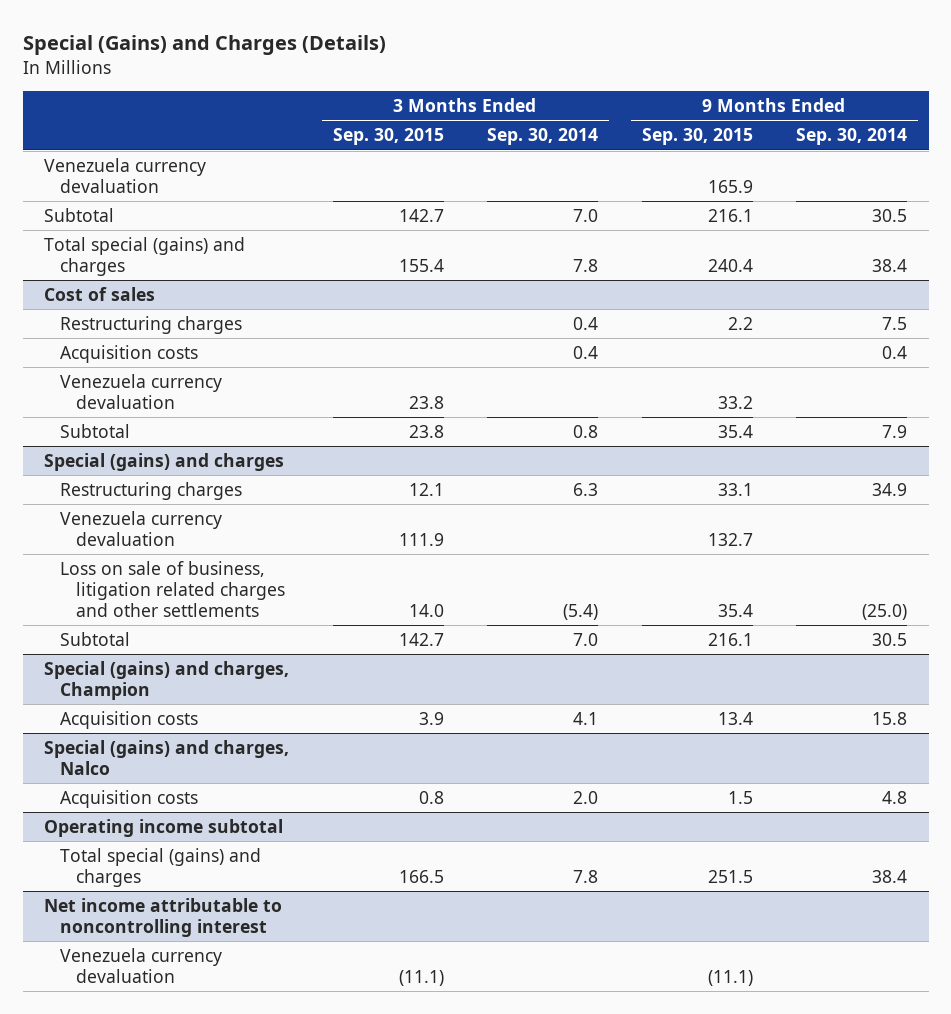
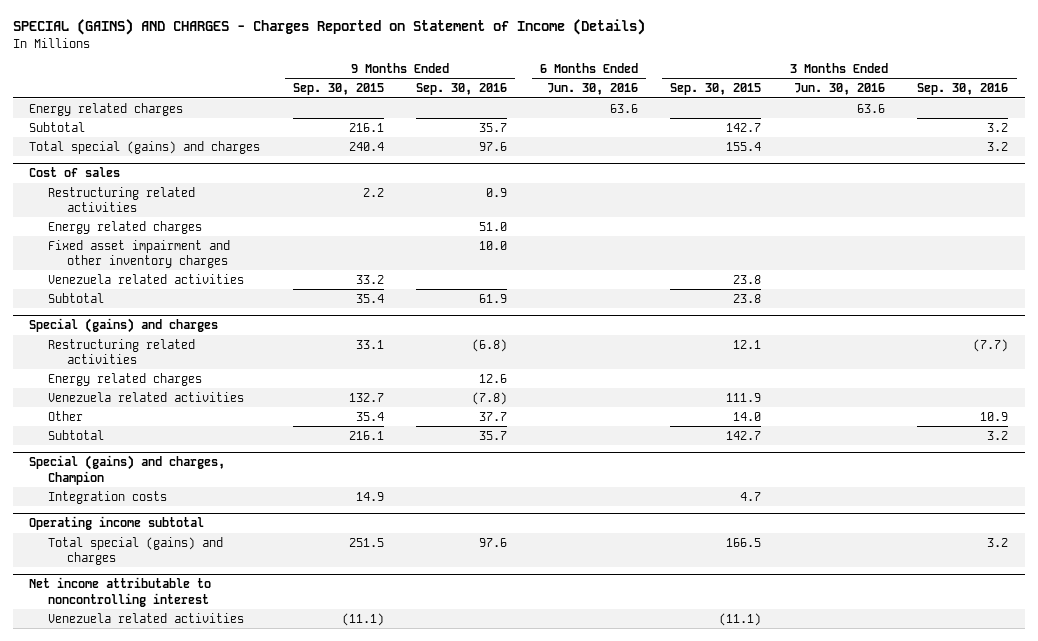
- Special (Gains) and Charges (Details)
+ SPECIAL (GAINS) AND CHARGES - Charges Reported on Statement of Income (Details)
- | 3 Months Ended Sep. 30, 2015 | 3 Months Ended Sep. 30, 2014 | 9 Months Ended Sep. 30, 2015 | 9 Months Ended Sep. 30, 2014
+ | 9 Months Ended Sep. 30, 2015 | 9 Months Ended Sep. 30, 2016 | 6 Months Ended Jun. 30, 2016 | 3 Months Ended Sep. 30, 2015 | 3 Months Ended Jun. 30, 2016 | 3 Months Ended Sep. 30, 2016
- Venezuela currency devaluation | | | 165.9 |
+ Energy related charges | | | 63.6 | | 63.6 |
@ Cost of sales
- Restructuring charges | | 0.4 | 2.2 | 7.5
- Acquisition costs | | 0.4 | | 0.4
- Venezuela currency devaluation | 23.8 | | 33.2 |
+ Restructuring related activities | 2.2 | 0.9 | | | |
+ Energy related charges | | 51.0 | | | |
+ Fixed asset impairment and other inventory charges | | 10.0 | | | |
+ Venezuela related activities | 33.2 | | | 23.8 | |
@ Special (gains) and charges
- Restructuring charges | 12.1 | 6.3 | 33.1 | 34.9
- Venezuela currency devaluation | 111.9 | | 132.7 |
- Loss on sale of business, litigation related charges and other settlements | 14.0 | (5.4) | 35.4 | (25.0)
+ Restructuring related activities | 33.1 | (6.8) | | 12.1 | | (7.7)
+ Energy related charges | | 12.6 | | | |
+ Venezuela related activities | 132.7 | (7.8) | | 111.9 | |
+ Other | 35.4 | 37.7 | | 14.0 | | 10.9
@ Special (gains) and charges, Champion
- Acquisition costs | 3.9 | 4.1 | 13.4 | 15.8
- Special (gains) and charges, Nalco
- Acquisition costs | 0.8 | 2.0 | 1.5 | 4.8
@ Special (gains) and charges, Champion
+ Integration costs | 14.9 | | | 4.7 | |
@ Net income attributable to noncontrolling interest
- Venezuela currency devaluation | (11.1) | | (11.1) |
+ Venezuela related activities | (11.1) | | | (11.1) | |

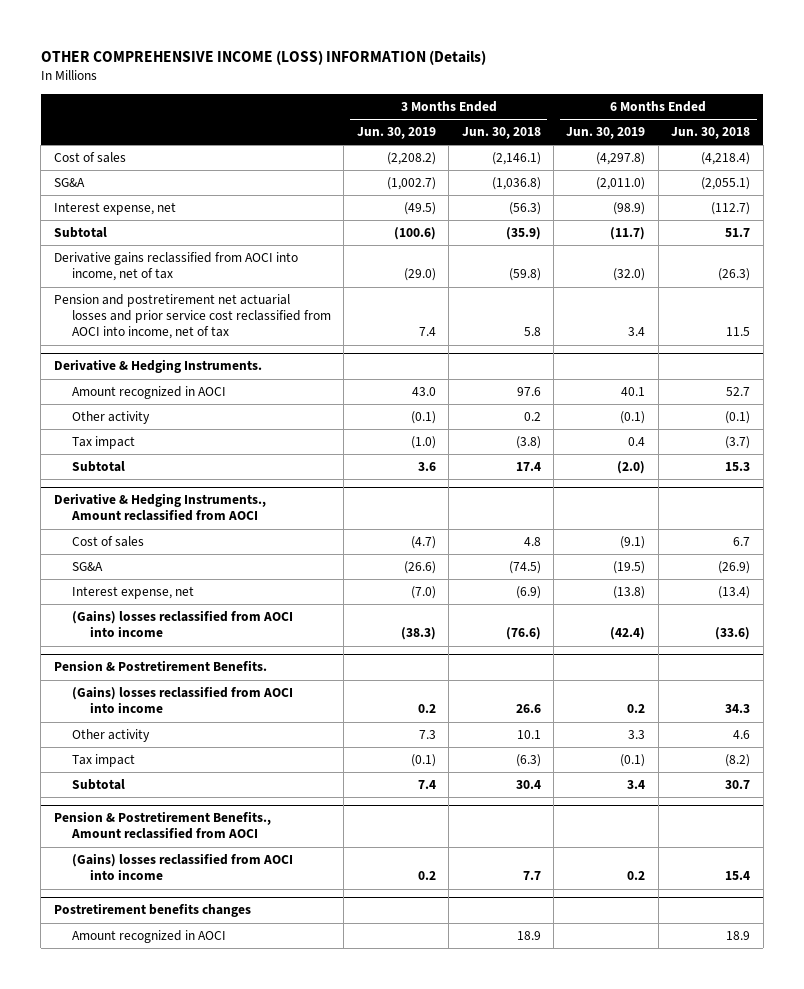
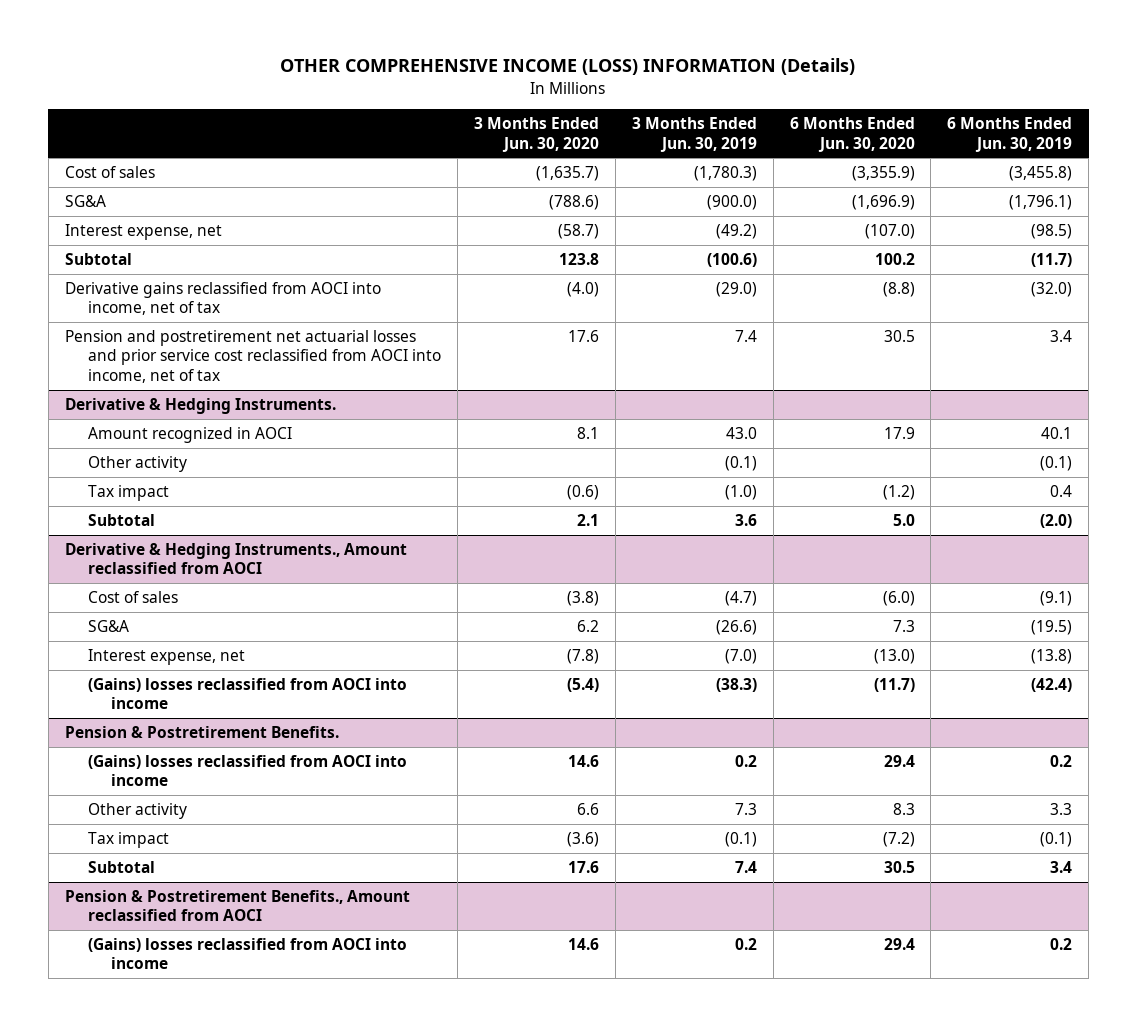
- | 3 Months Ended Jun. 30, 2019 | 3 Months Ended Jun. 30, 2018 | 6 Months Ended Jun. 30, 2019 | 6 Months Ended Jun. 30, 2018
+ | 3 Months Ended Jun. 30, 2020 | 3 Months Ended Jun. 30, 2019 | 6 Months Ended Jun. 30, 2020 | 6 Months Ended Jun. 30, 2019
- Cost of sales | (2,208.2) | (2,146.1) | (4,297.8) | (4,218.4)
- SG&A | (1,002.7) | (1,036.8) | (2,011.0) | (2,055.1)
- Interest expense, net | (49.5) | (56.3) | (98.9) | (112.7)
+ Cost of sales | (1,635.7) | (1,780.3) | (3,355.9) | (3,455.8)
+ SG&A | (788.6) | (900.0) | (1,696.9) | (1,796.1)
+ Interest expense, net | (58.7) | (49.2) | (107.0) | (98.5)
- Postretirement benefits changes
- Amount recognized in AOCI | | 18.9 | | 18.9

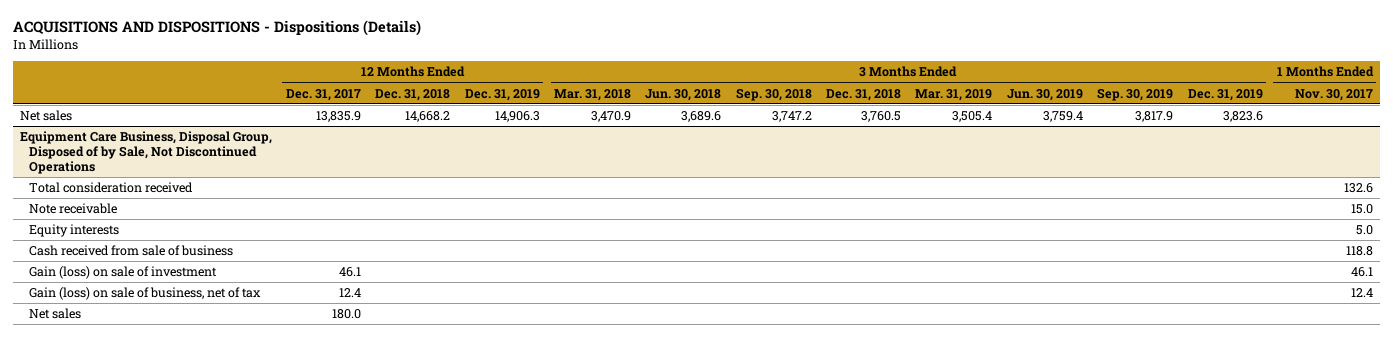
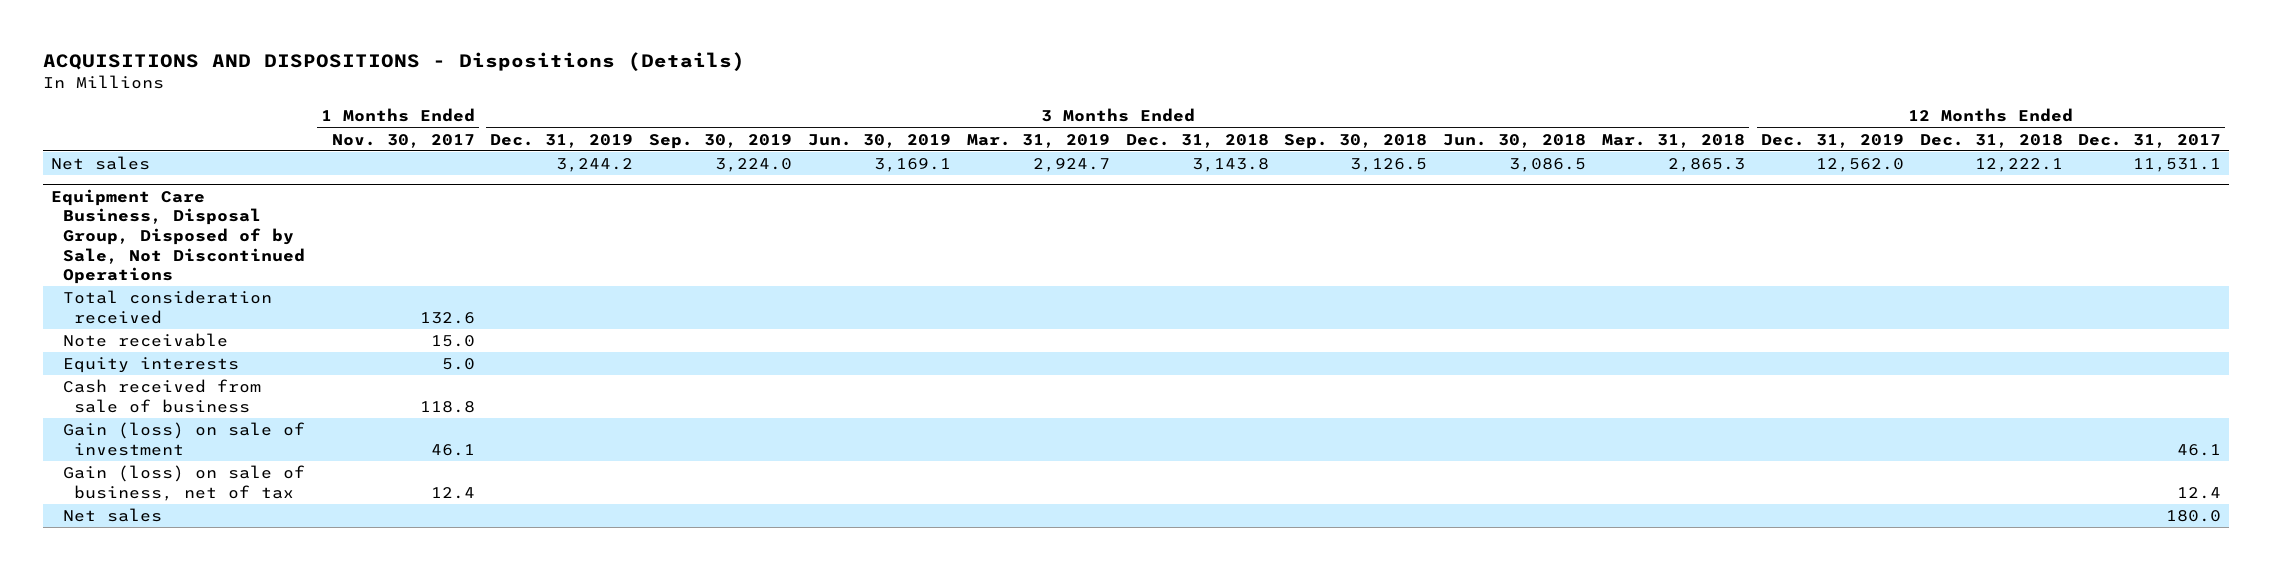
- | 12 Months Ended Dec. 31, 2017 | 12 Months Ended Dec. 31, 2018 | 12 Months Ended Dec. 31, 2019 | 3 Months Ended Mar. 31, 2018 | 3 Months Ended Jun. 30, 2018 | 3 Months Ended Sep. 30, 2018 | 3 Months Ended Dec. 31, 2018 | 3 Months Ended Mar. 31, 2019 | 3 Months Ended Jun. 30, 2019 | 3 Months Ended Sep. 30, 2019 | 3 Months Ended Dec. 31, 2019 | 1 Months Ended Nov. 30, 2017
+ | 1 Months Ended Nov. 30, 2017 | 3 Months Ended Dec. 31, 2019 | 3 Months Ended Sep. 30, 2019 | 3 Months Ended Jun. 30, 2019 | 3 Months Ended Mar. 31, 2019 | 3 Months Ended Dec. 31, 2018 | 3 Months Ended Sep. 30, 2018 | 3 Months Ended Jun. 30, 2018 | 3 Months Ended Mar. 31, 2018 | 12 Months Ended Dec. 31, 2019 | 12 Months Ended Dec. 31, 2018 | 12 Months Ended Dec. 31, 2017
- Net sales | 13,835.9 | 14,668.2 | 14,906.3 | 3,470.9 | 3,689.6 | 3,747.2 | 3,760.5 | 3,505.4 | 3,759.4 | 3,817.9 | 3,823.6 |
+ Net sales | | 3,244.2 | 3,224.0 | 3,169.1 | 2,924.7 | 3,143.8 | 3,126.5 | 3,086.5 | 2,865.3 | 12,562.0 | 12,222.1 | 11,531.1

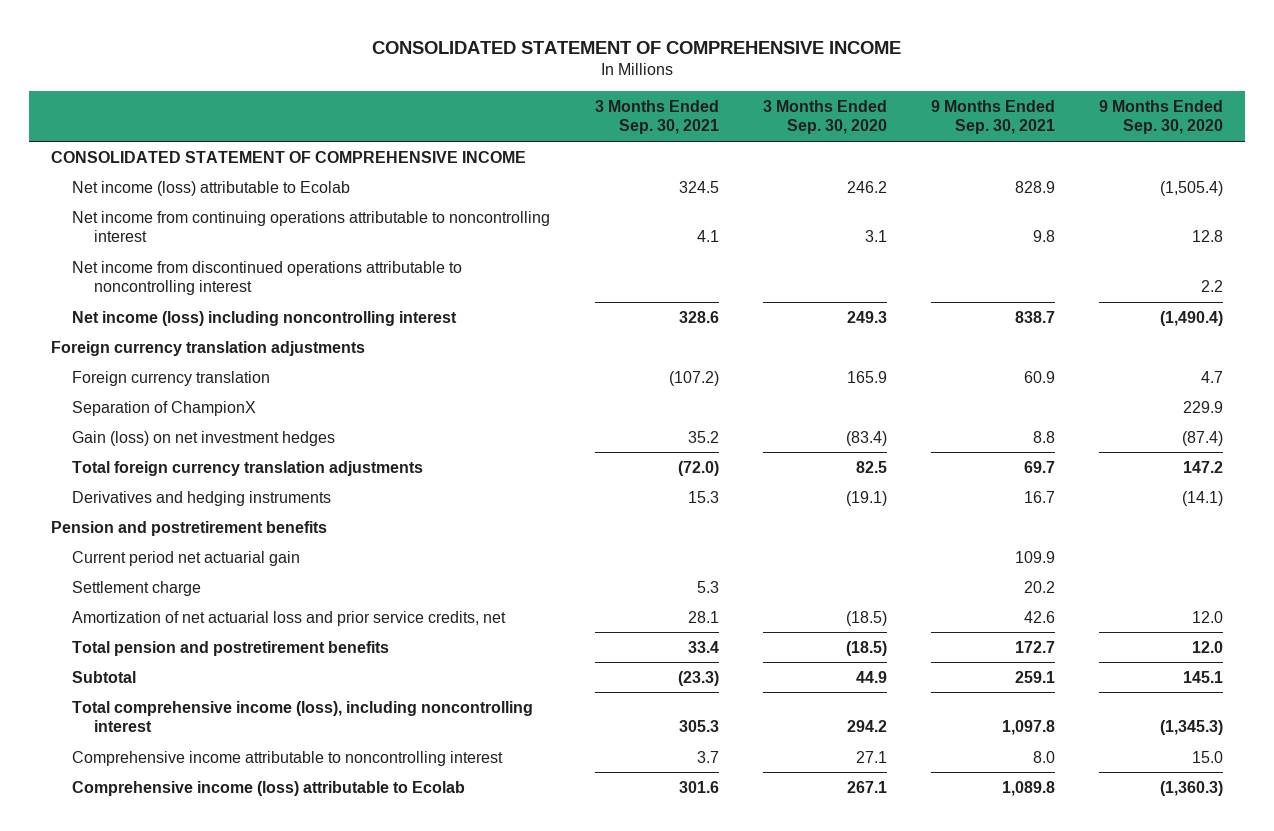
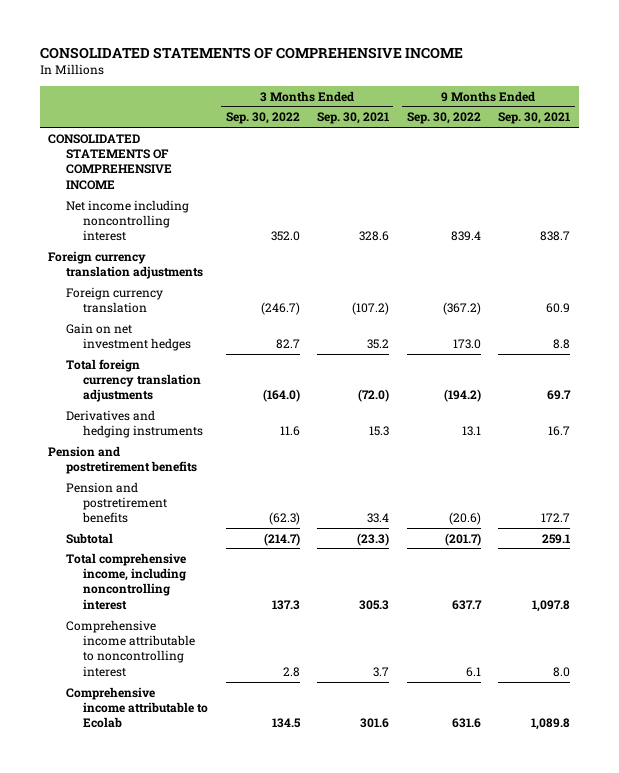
- CONSOLIDATED STATEMENT OF COMPREHENSIVE INCOME
+ CONSOLIDATED STATEMENTS OF COMPREHENSIVE INCOME
- | 3 Months Ended Sep. 30, 2021 | 3 Months Ended Sep. 30, 2020 | 9 Months Ended Sep. 30, 2021 | 9 Months Ended Sep. 30, 2020
+ | 3 Months Ended Sep. 30, 2022 | 3 Months Ended Sep. 30, 2021 | 9 Months Ended Sep. 30, 2022 | 9 Months Ended Sep. 30, 2021
- CONSOLIDATED STATEMENT OF COMPREHENSIVE INCOME
- Net income (loss) attributable to Ecolab | 324.5 | 246.2 | 828.9 | (1,505.4)
- Net income from continuing operations attributable to noncontrolling interest | 4.1 | 3.1 | 9.8 | 12.8
- Net income from discontinued operations attributable to noncontrolling interest | | | | 2.2
- Net income (loss) including noncontrolling interest | 328.6 | 249.3 | 838.7 | (1,490.4)
+ CONSOLIDATED STATEMENTS OF COMPREHENSIVE INCOME
+ Net income including noncontrolling interest | 352.0 | 328.6 | 839.4 | 838.7
- Separation of ChampionX | | | | 229.9
- Gain (loss) on net investment hedges | 35.2 | (83.4) | 8.8 | (87.4)
+ Gain on net investment hedges | 82.7 | 35.2 | 173.0 | 8.8
- Current period net actuarial gain | | | 109.9 |
- Settlement charge | 5.3 | | 20.2 |
- Amortization of net actuarial loss and prior service credits, net | 28.1 | (18.5) | 42.6 | 12.0
- Total pension and postretirement benefits | 33.4 | (18.5) | 172.7 | 12.0
+ Pension and postretirement benefits | (62.3) | 33.4 | (20.6) | 172.7
- Total comprehensive income (loss), including noncontrolling interest | 305.3 | 294.2 | 1,097.8 | (1,345.3)
+ Total comprehensive income, including noncontrolling interest | 137.3 | 305.3 | 637.7 | 1,097.8
- Comprehensive income (loss) attributable to Ecolab | 301.6 | 267.1 | 1,089.8 | (1,360.3)
+ Comprehensive income attributable to Ecolab | 134.5 | 301.6 | 631.6 | 1,089.8

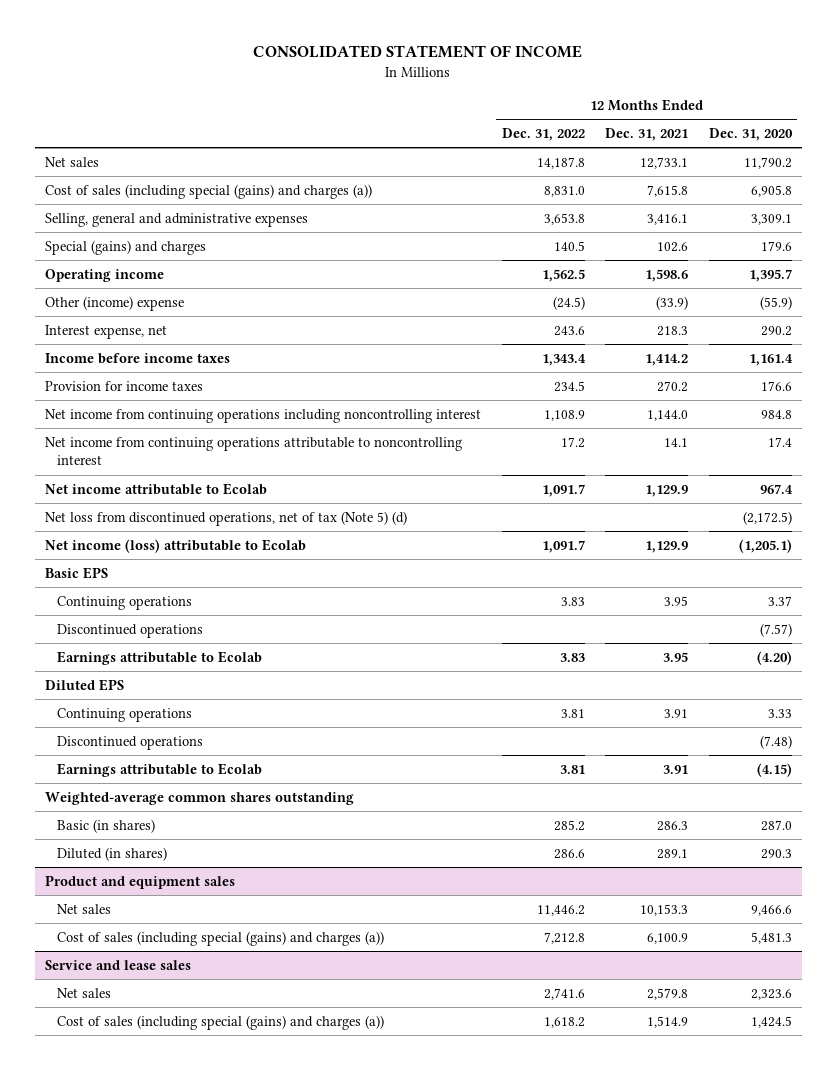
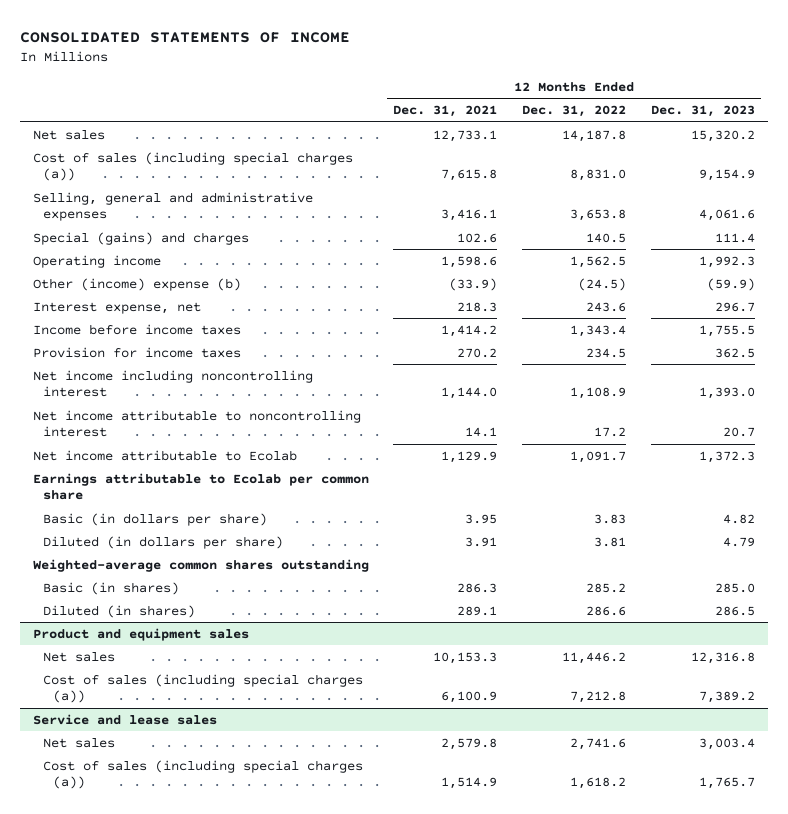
- CONSOLIDATED STATEMENT OF INCOME
+ CONSOLIDATED STATEMENTS OF INCOME
- | 12 Months Ended Dec. 31, 2022 | 12 Months Ended Dec. 31, 2021 | 12 Months Ended Dec. 31, 2020
+ | 12 Months Ended Dec. 31, 2021 | 12 Months Ended Dec. 31, 2022 | 12 Months Ended Dec. 31, 2023
- Cost of sales (including special (gains) and charges (a)) | 8,831.0 | 7,615.8 | 6,905.8
+ Cost of sales (including special charges (a)) | 7,615.8 | 8,831.0 | 9,154.9
- Other (income) expense | (24.5) | (33.9) | (55.9)
+ Other (income) expense (b) | (33.9) | (24.5) | (59.9)
- Net income from continuing operations including noncontrolling interest | 1,108.9 | 1,144.0 | 984.8
- Net income from continuing operations attributable to noncontrolling interest | 17.2 | 14.1 | 17.4
+ Net income including noncontrolling interest | 1,144.0 | 1,108.9 | 1,393.0
+ Net income attributable to noncontrolling interest | 14.1 | 17.2 | 20.7
- Net loss from discontinued operations, net of tax (Note 5) (d) | | | (2,172.5)
- Net income (loss) attributable to Ecolab | 1,091.7 | 1,129.9 | (1,205.1)
- Basic EPS
- Continuing operations | 3.83 | 3.95 | 3.37
- Discontinued operations | | | (7.57)
- Earnings attributable to Ecolab | 3.83 | 3.95 | (4.20)
- Diluted EPS
- Continuing operations | 3.81 | 3.91 | 3.33
- Discontinued operations | | | (7.48)
- Earnings attributable to Ecolab | 3.81 | 3.91 | (4.15)
+ Earnings attributable to Ecolab per common share
+ Basic (in dollars per share) | 3.95 | 3.83 | 4.82
+ Diluted (in dollars per share) | 3.91 | 3.81 | 4.79
@ Product and equipment sales
- Cost of sales (including special (gains) and charges (a)) | 7,212.8 | 6,100.9 | 5,481.3
+ Cost of sales (including special charges (a)) | 6,100.9 | 7,212.8 | 7,389.2
@ Service and lease sales
- Cost of sales (including special (gains) and charges (a)) | 1,618.2 | 1,514.9 | 1,424.5
+ Cost of sales (including special charges (a)) | 1,514.9 | 1,618.2 | 1,765.7

